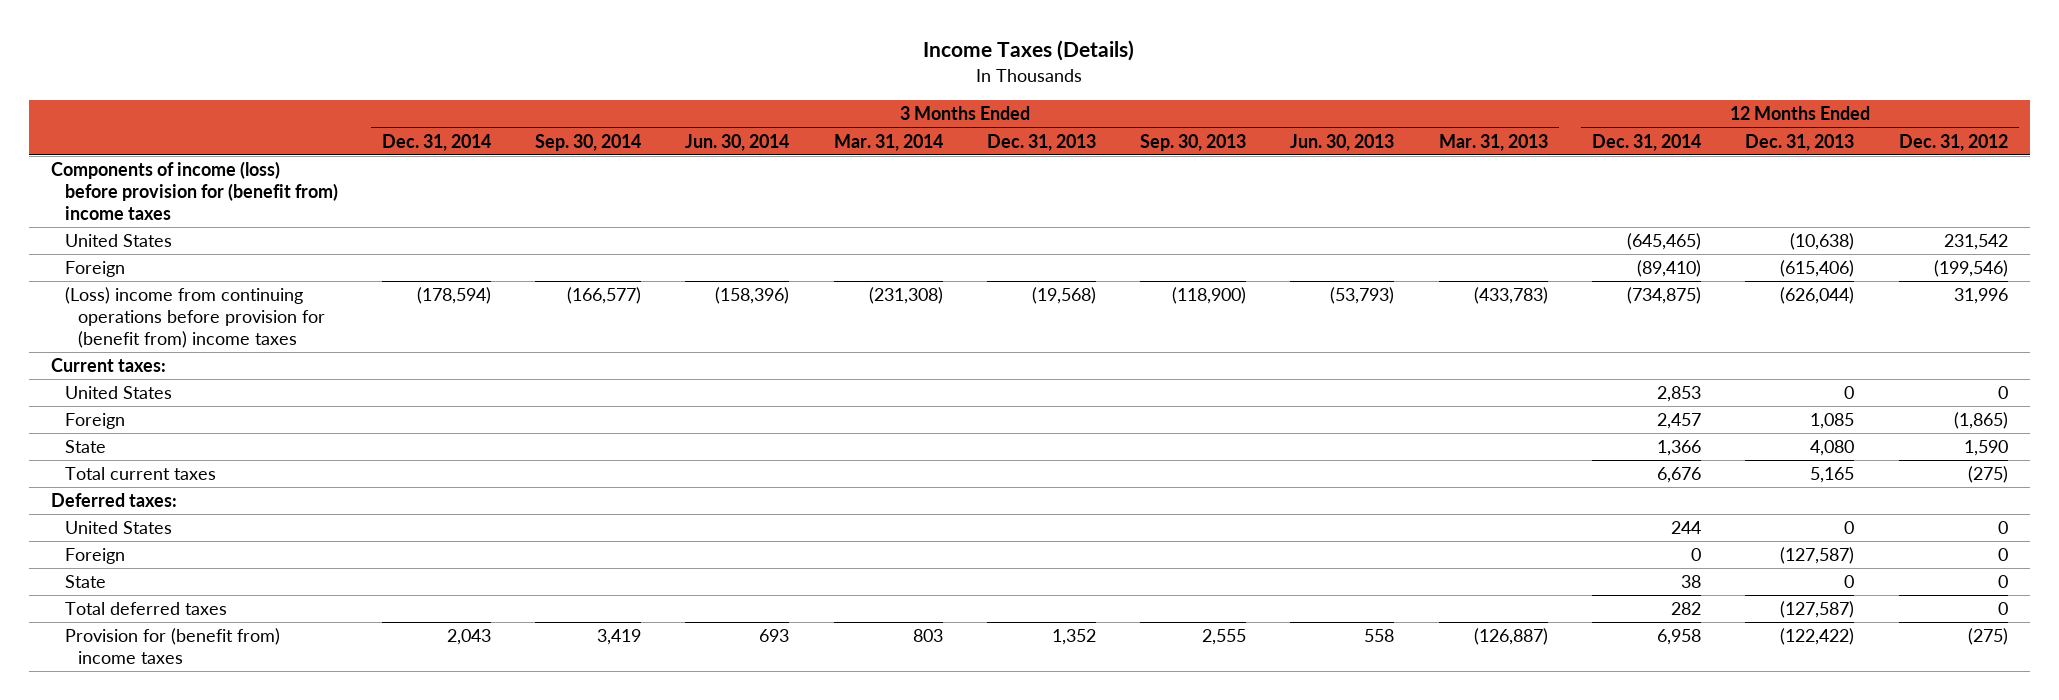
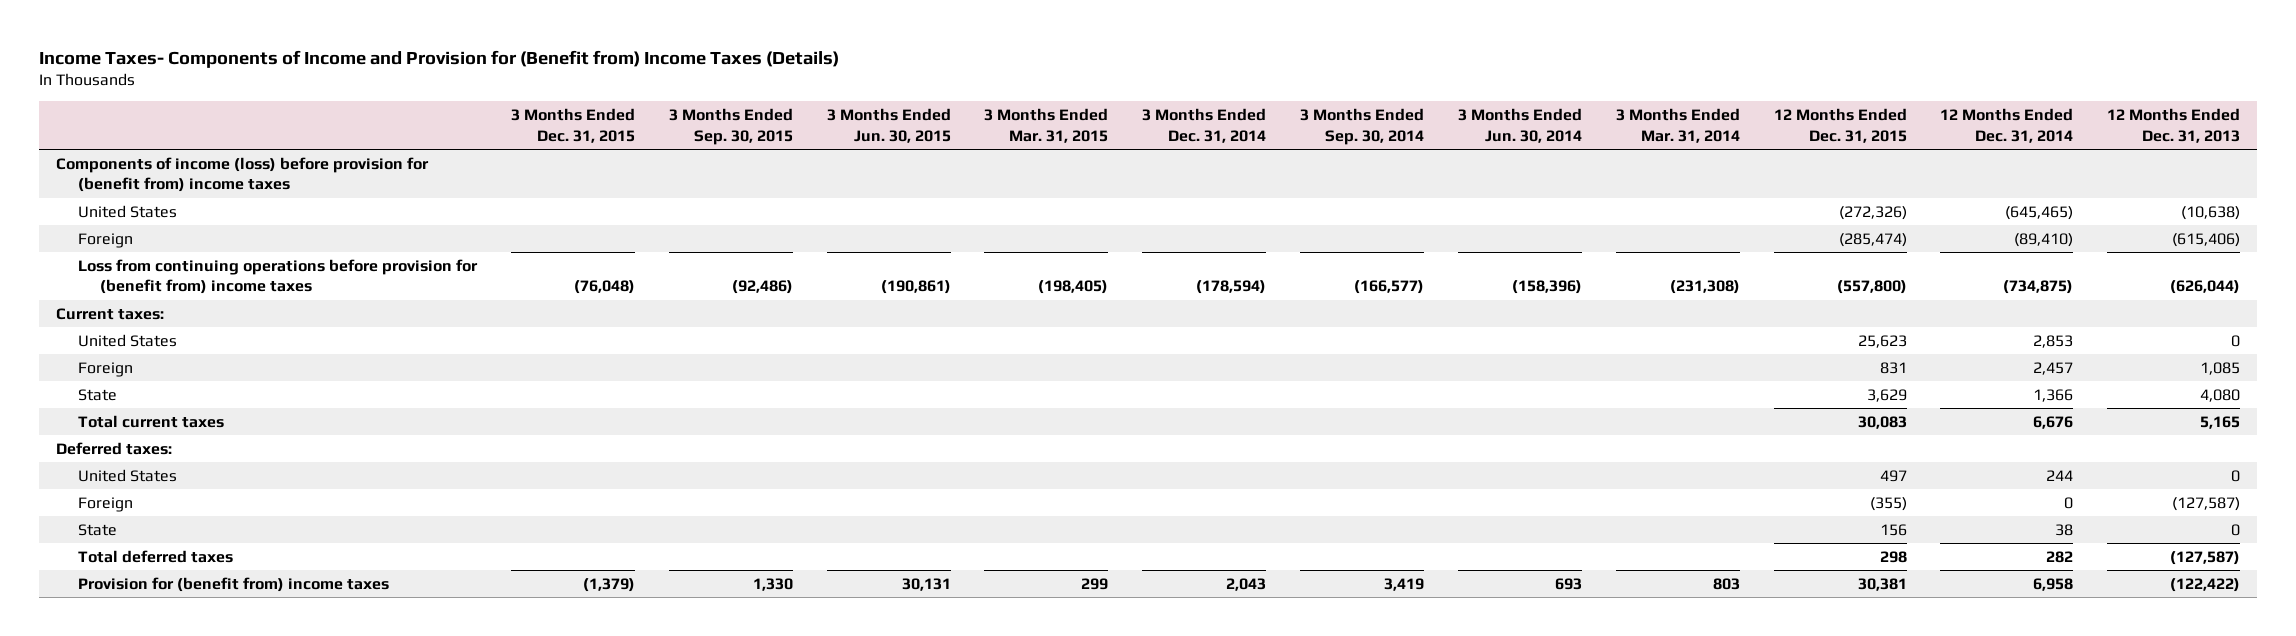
- Income Taxes (Details)
+ Income Taxes- Components of Income and Provision for (Benefit from) Income Taxes (Details)
- | 3 Months Ended Dec. 31, 2014 | 3 Months Ended Sep. 30, 2014 | 3 Months Ended Jun. 30, 2014 | 3 Months Ended Mar. 31, 2014 | 3 Months Ended Dec. 31, 2013 | 3 Months Ended Sep. 30, 2013 | 3 Months Ended Jun. 30, 2013 | 3 Months Ended Mar. 31, 2013 | 12 Months Ended Dec. 31, 2014 | 12 Months Ended Dec. 31, 2013 | 12 Months Ended Dec. 31, 2012
+ | 3 Months Ended Dec. 31, 2015 | 3 Months Ended Sep. 30, 2015 | 3 Months Ended Jun. 30, 2015 | 3 Months Ended Mar. 31, 2015 | 3 Months Ended Dec. 31, 2014 | 3 Months Ended Sep. 30, 2014 | 3 Months Ended Jun. 30, 2014 | 3 Months Ended Mar. 31, 2014 | 12 Months Ended Dec. 31, 2015 | 12 Months Ended Dec. 31, 2014 | 12 Months Ended Dec. 31, 2013
- (Loss) income from continuing operations before provision for (benefit from) income taxes | (178,594) | (166,577) | (158,396) | (231,308) | (19,568) | (118,900) | (53,793) | (433,783) | (734,875) | (626,044) | 31,996
+ Loss from continuing operations before provision for (benefit from) income taxes | (76,048) | (92,486) | (190,861) | (198,405) | (178,594) | (166,577) | (158,396) | (231,308) | (557,800) | (734,875) | (626,044)

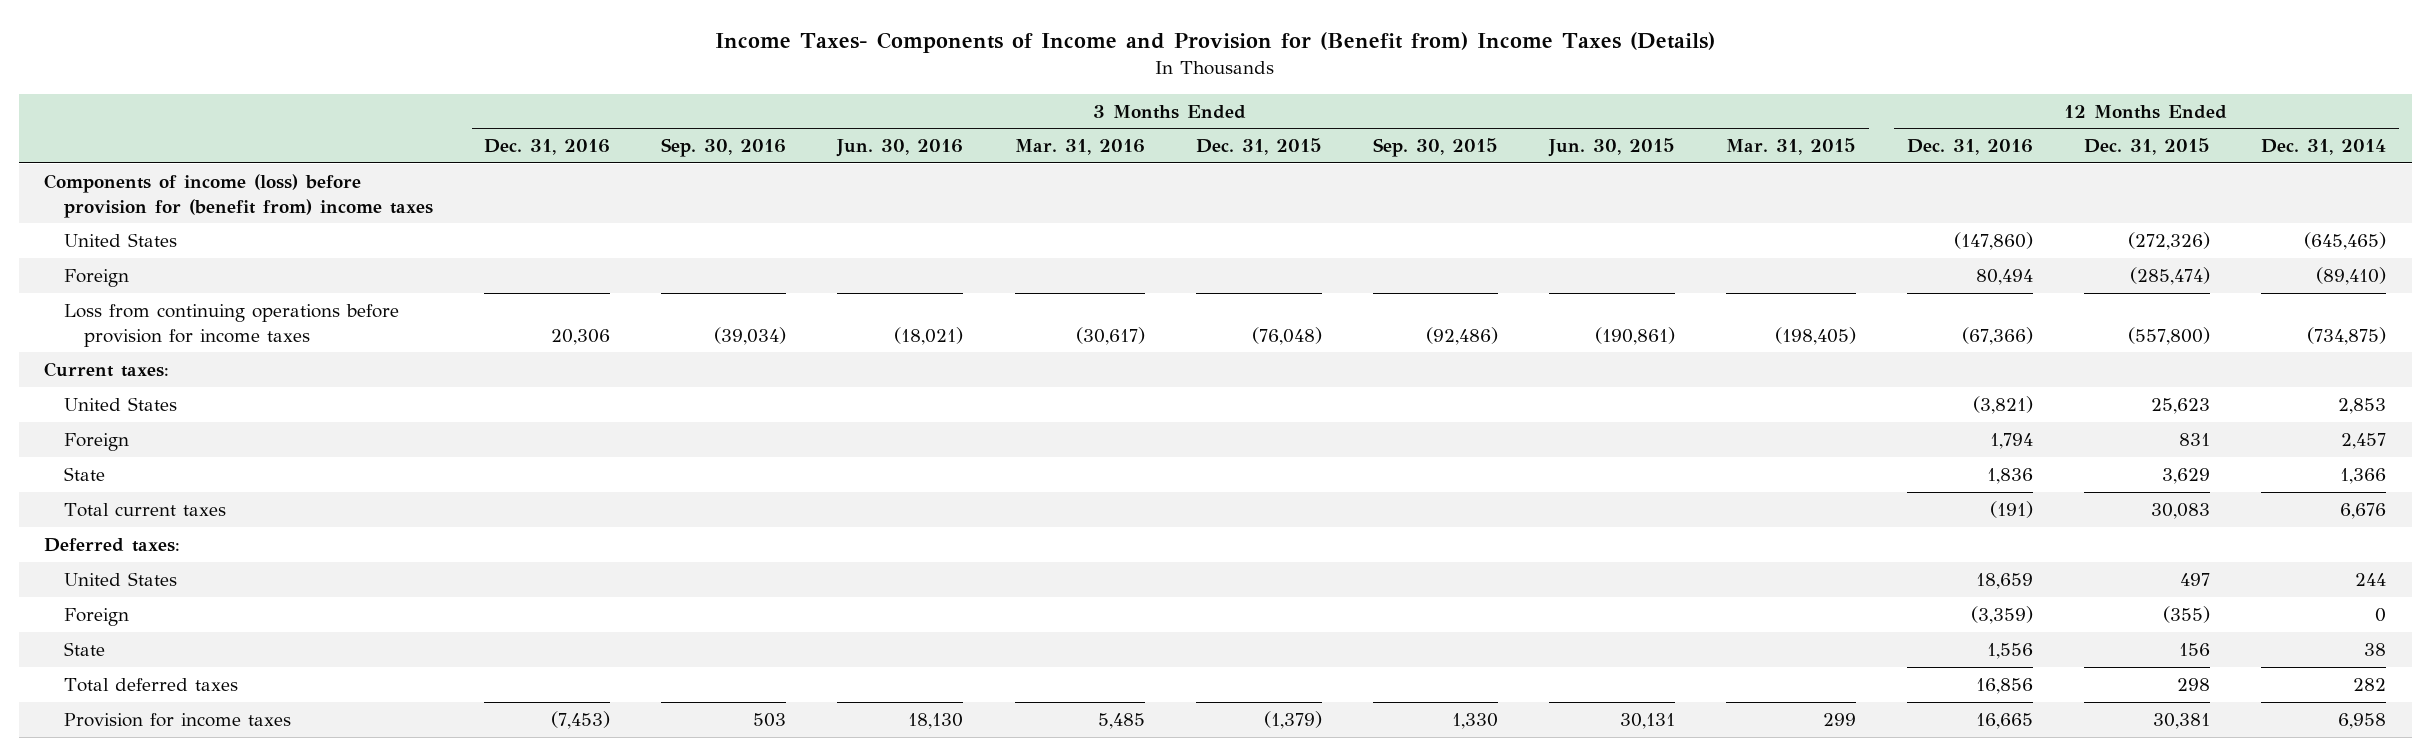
- | 3 Months Ended Dec. 31, 2015 | 3 Months Ended Sep. 30, 2015 | 3 Months Ended Jun. 30, 2015 | 3 Months Ended Mar. 31, 2015 | 3 Months Ended Dec. 31, 2014 | 3 Months Ended Sep. 30, 2014 | 3 Months Ended Jun. 30, 2014 | 3 Months Ended Mar. 31, 2014 | 12 Months Ended Dec. 31, 2015 | 12 Months Ended Dec. 31, 2014 | 12 Months Ended Dec. 31, 2013
+ | 3 Months Ended Dec. 31, 2016 | 3 Months Ended Sep. 30, 2016 | 3 Months Ended Jun. 30, 2016 | 3 Months Ended Mar. 31, 2016 | 3 Months Ended Dec. 31, 2015 | 3 Months Ended Sep. 30, 2015 | 3 Months Ended Jun. 30, 2015 | 3 Months Ended Mar. 31, 2015 | 12 Months Ended Dec. 31, 2016 | 12 Months Ended Dec. 31, 2015 | 12 Months Ended Dec. 31, 2014
- Loss from continuing operations before provision for (benefit from) income taxes | (76,048) | (92,486) | (190,861) | (198,405) | (178,594) | (166,577) | (158,396) | (231,308) | (557,800) | (734,875) | (626,044)
+ Loss from continuing operations before provision for income taxes | 20,306 | (39,034) | (18,021) | (30,617) | (76,048) | (92,486) | (190,861) | (198,405) | (67,366) | (557,800) | (734,875)
- Provision for (benefit from) income taxes | (1,379) | 1,330 | 30,131 | 299 | 2,043 | 3,419 | 693 | 803 | 30,381 | 6,958 | (122,422)
+ Provision for income taxes | (7,453) | 503 | 18,130 | 5,485 | (1,379) | 1,330 | 30,131 | 299 | 16,665 | 30,381 | 6,958

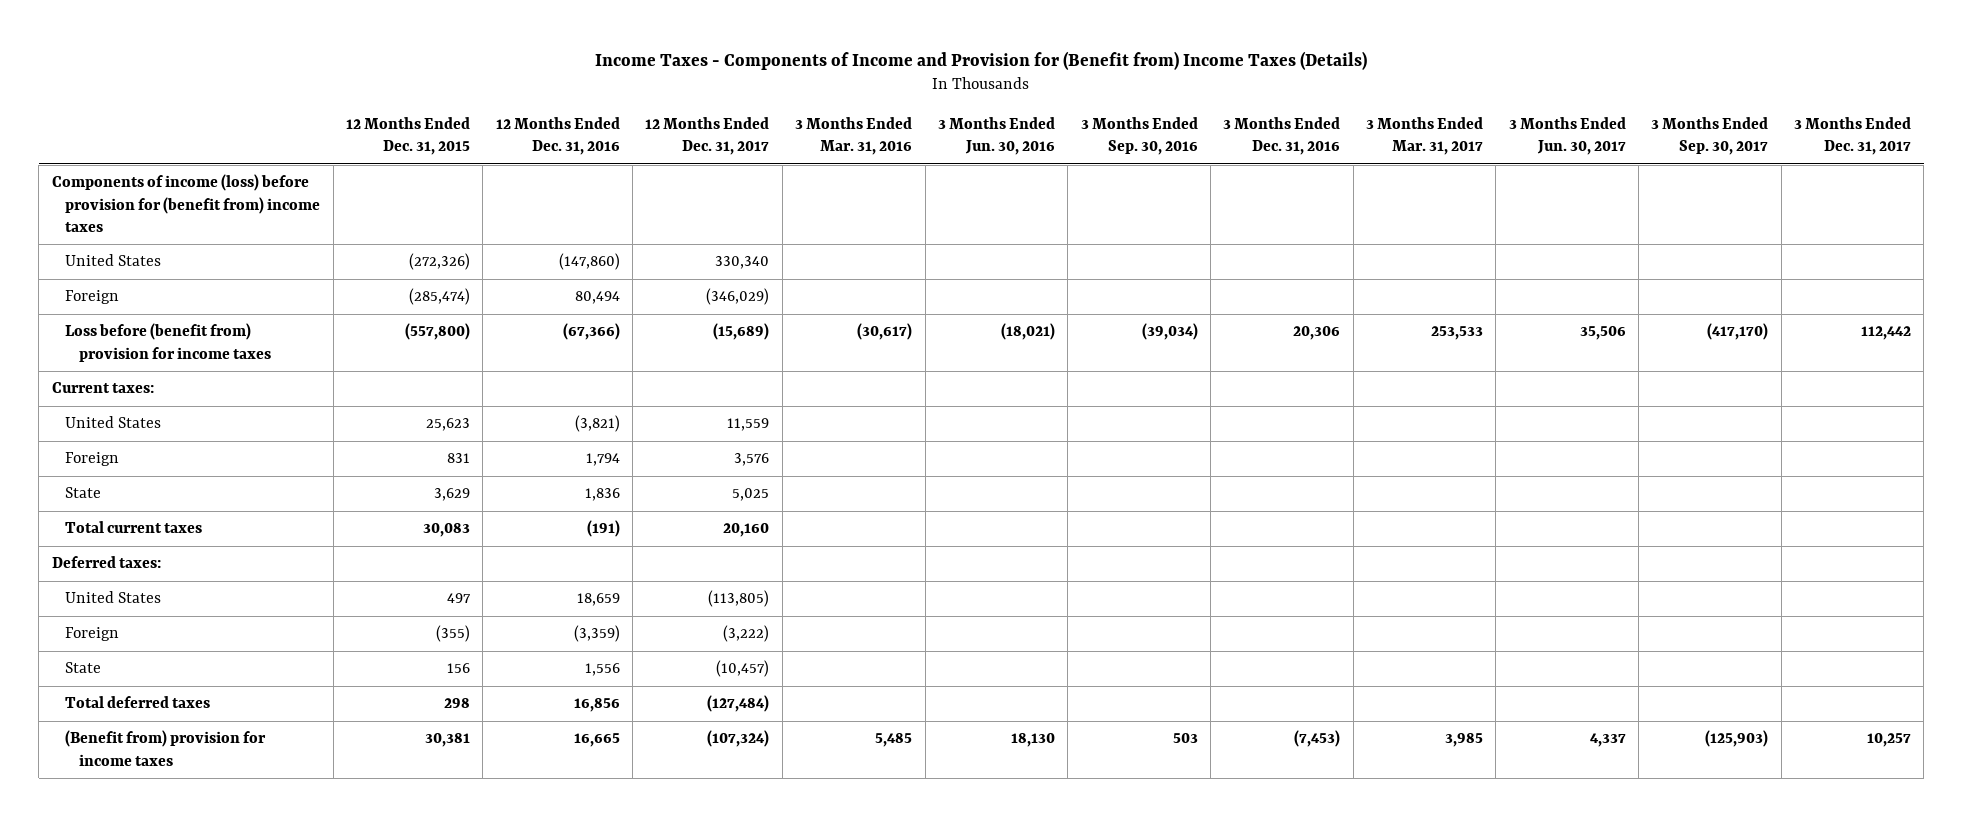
- Income Taxes- Components of Income and Provision for (Benefit from) Income Taxes (Details)
+ Income Taxes - Components of Income and Provision for (Benefit from) Income Taxes (Details)
- | 3 Months Ended Dec. 31, 2016 | 3 Months Ended Sep. 30, 2016 | 3 Months Ended Jun. 30, 2016 | 3 Months Ended Mar. 31, 2016 | 3 Months Ended Dec. 31, 2015 | 3 Months Ended Sep. 30, 2015 | 3 Months Ended Jun. 30, 2015 | 3 Months Ended Mar. 31, 2015 | 12 Months Ended Dec. 31, 2016 | 12 Months Ended Dec. 31, 2015 | 12 Months Ended Dec. 31, 2014
+ | 12 Months Ended Dec. 31, 2015 | 12 Months Ended Dec. 31, 2016 | 12 Months Ended Dec. 31, 2017 | 3 Months Ended Mar. 31, 2016 | 3 Months Ended Jun. 30, 2016 | 3 Months Ended Sep. 30, 2016 | 3 Months Ended Dec. 31, 2016 | 3 Months Ended Mar. 31, 2017 | 3 Months Ended Jun. 30, 2017 | 3 Months Ended Sep. 30, 2017 | 3 Months Ended Dec. 31, 2017
- Loss from continuing operations before provision for income taxes | 20,306 | (39,034) | (18,021) | (30,617) | (76,048) | (92,486) | (190,861) | (198,405) | (67,366) | (557,800) | (734,875)
+ Loss before (benefit from) provision for income taxes | (557,800) | (67,366) | (15,689) | (30,617) | (18,021) | (39,034) | 20,306 | 253,533 | 35,506 | (417,170) | 112,442
- Provision for income taxes | (7,453) | 503 | 18,130 | 5,485 | (1,379) | 1,330 | 30,131 | 299 | 16,665 | 30,381 | 6,958
+ (Benefit from) provision for income taxes | 30,381 | 16,665 | (107,324) | 5,485 | 18,130 | 503 | (7,453) | 3,985 | 4,337 | (125,903) | 10,257

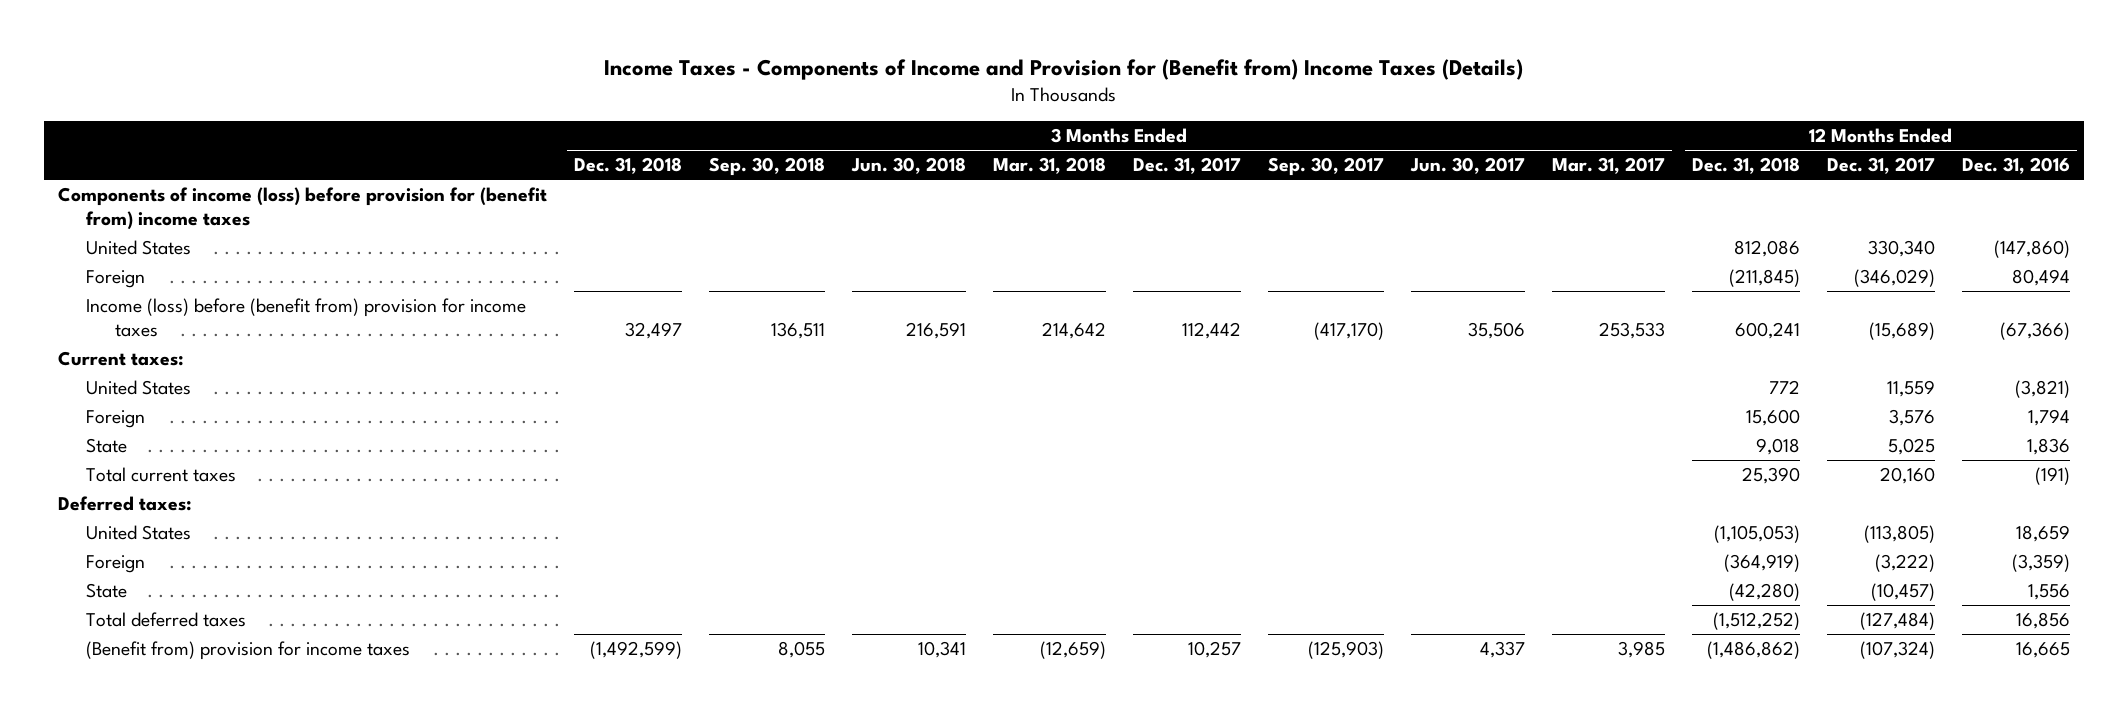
- | 12 Months Ended Dec. 31, 2015 | 12 Months Ended Dec. 31, 2016 | 12 Months Ended Dec. 31, 2017 | 3 Months Ended Mar. 31, 2016 | 3 Months Ended Jun. 30, 2016 | 3 Months Ended Sep. 30, 2016 | 3 Months Ended Dec. 31, 2016 | 3 Months Ended Mar. 31, 2017 | 3 Months Ended Jun. 30, 2017 | 3 Months Ended Sep. 30, 2017 | 3 Months Ended Dec. 31, 2017
+ | 3 Months Ended Dec. 31, 2018 | 3 Months Ended Sep. 30, 2018 | 3 Months Ended Jun. 30, 2018 | 3 Months Ended Mar. 31, 2018 | 3 Months Ended Dec. 31, 2017 | 3 Months Ended Sep. 30, 2017 | 3 Months Ended Jun. 30, 2017 | 3 Months Ended Mar. 31, 2017 | 12 Months Ended Dec. 31, 2018 | 12 Months Ended Dec. 31, 2017 | 12 Months Ended Dec. 31, 2016
- Loss before (benefit from) provision for income taxes | (557,800) | (67,366) | (15,689) | (30,617) | (18,021) | (39,034) | 20,306 | 253,533 | 35,506 | (417,170) | 112,442
+ Income (loss) before (benefit from) provision for income taxes | 32,497 | 136,511 | 216,591 | 214,642 | 112,442 | (417,170) | 35,506 | 253,533 | 600,241 | (15,689) | (67,366)

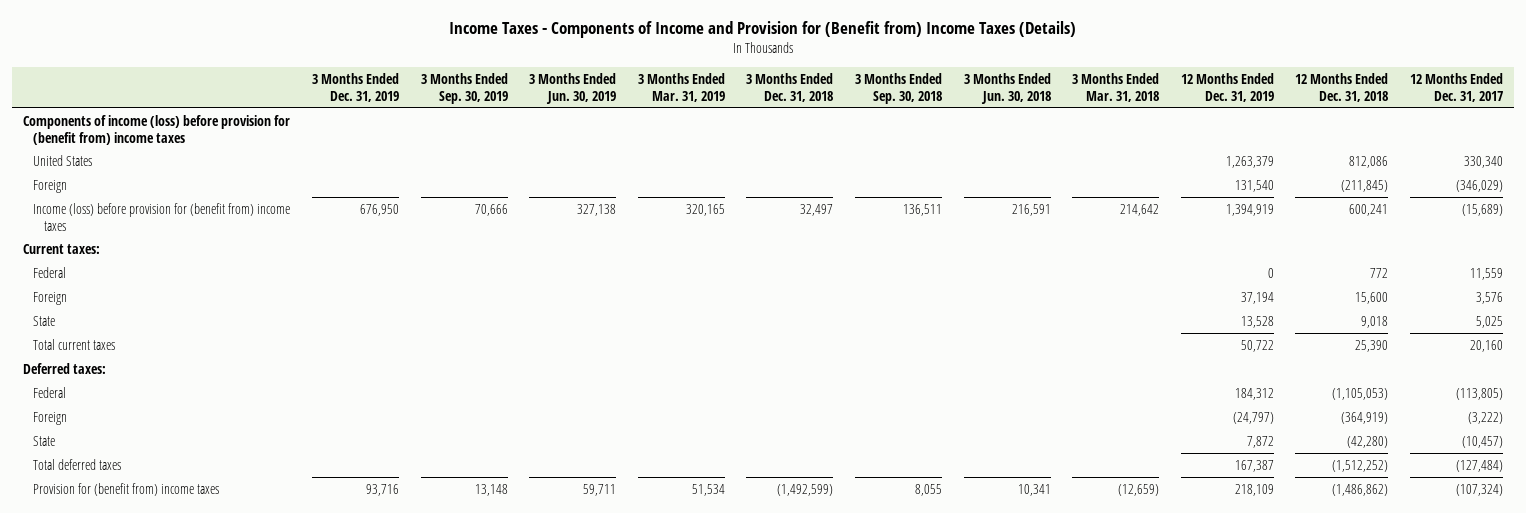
- | 3 Months Ended Dec. 31, 2018 | 3 Months Ended Sep. 30, 2018 | 3 Months Ended Jun. 30, 2018 | 3 Months Ended Mar. 31, 2018 | 3 Months Ended Dec. 31, 2017 | 3 Months Ended Sep. 30, 2017 | 3 Months Ended Jun. 30, 2017 | 3 Months Ended Mar. 31, 2017 | 12 Months Ended Dec. 31, 2018 | 12 Months Ended Dec. 31, 2017 | 12 Months Ended Dec. 31, 2016
+ | 3 Months Ended Dec. 31, 2019 | 3 Months Ended Sep. 30, 2019 | 3 Months Ended Jun. 30, 2019 | 3 Months Ended Mar. 31, 2019 | 3 Months Ended Dec. 31, 2018 | 3 Months Ended Sep. 30, 2018 | 3 Months Ended Jun. 30, 2018 | 3 Months Ended Mar. 31, 2018 | 12 Months Ended Dec. 31, 2019 | 12 Months Ended Dec. 31, 2018 | 12 Months Ended Dec. 31, 2017
- Income (loss) before (benefit from) provision for income taxes | 32,497 | 136,511 | 216,591 | 214,642 | 112,442 | (417,170) | 35,506 | 253,533 | 600,241 | (15,689) | (67,366)
+ Income (loss) before provision for (benefit from) income taxes | 676,950 | 70,666 | 327,138 | 320,165 | 32,497 | 136,511 | 216,591 | 214,642 | 1,394,919 | 600,241 | (15,689)
- United States | | | | | | | | | 772 | 11,559 | (3,821)
+ Federal | | | | | | | | | 0 | 772 | 11,559
- United States | | | | | | | | | (1,105,053) | (113,805) | 18,659
+ Federal | | | | | | | | | 184,312 | (1,105,053) | (113,805)
- (Benefit from) provision for income taxes | (1,492,599) | 8,055 | 10,341 | (12,659) | 10,257 | (125,903) | 4,337 | 3,985 | (1,486,862) | (107,324) | 16,665
+ Provision for (benefit from) income taxes | 93,716 | 13,148 | 59,711 | 51,534 | (1,492,599) | 8,055 | 10,341 | (12,659) | 218,109 | (1,486,862) | (107,324)

